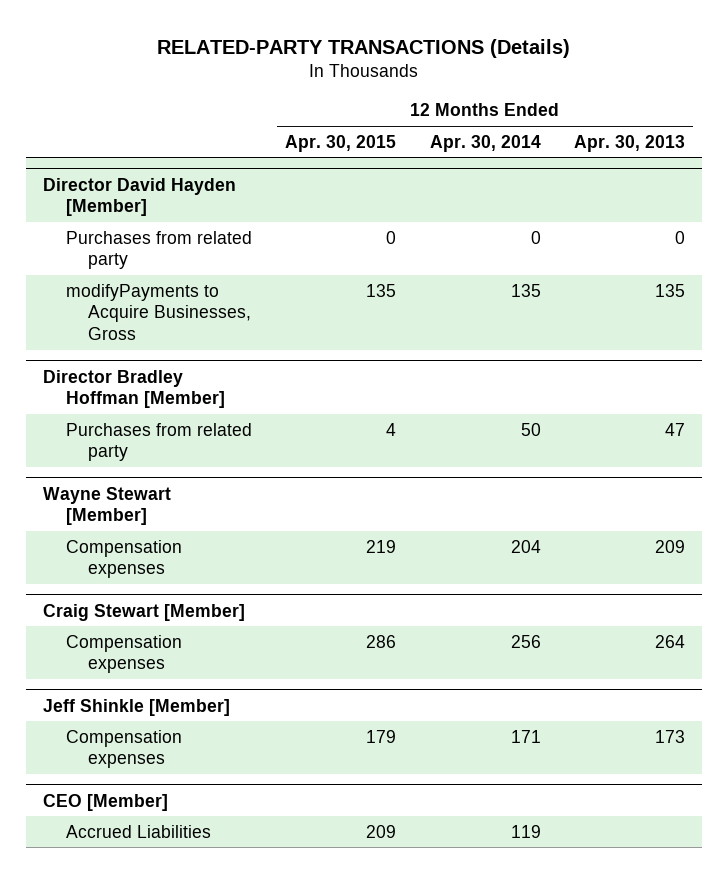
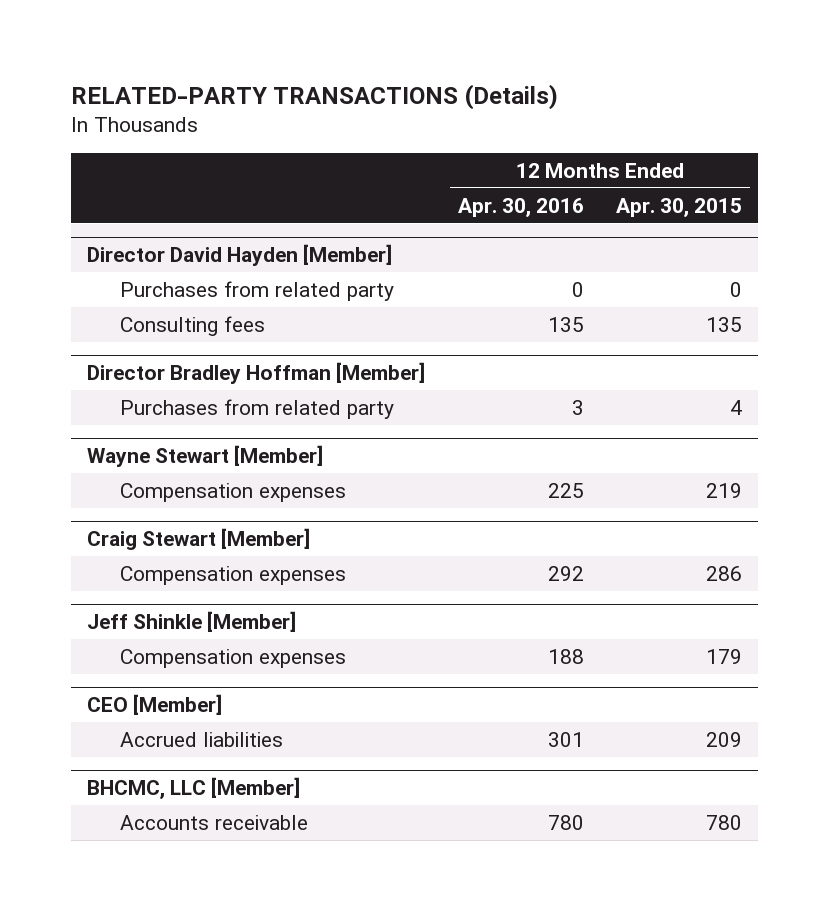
- | 12 Months Ended Apr. 30, 2015 | 12 Months Ended Apr. 30, 2014 | 12 Months Ended Apr. 30, 2013
+ | 12 Months Ended Apr. 30, 2016 | 12 Months Ended Apr. 30, 2015
@ Director David Hayden [Member]
- modifyPayments to Acquire Businesses, Gross | 135 | 135 | 135
+ Consulting fees | 135 | 135
@ CEO [Member]
- Accrued Liabilities | 209 | 119 |
+ Accrued liabilities | 301 | 209
+ BHCMC, LLC [Member]
+ Accounts receivable | 780 | 780

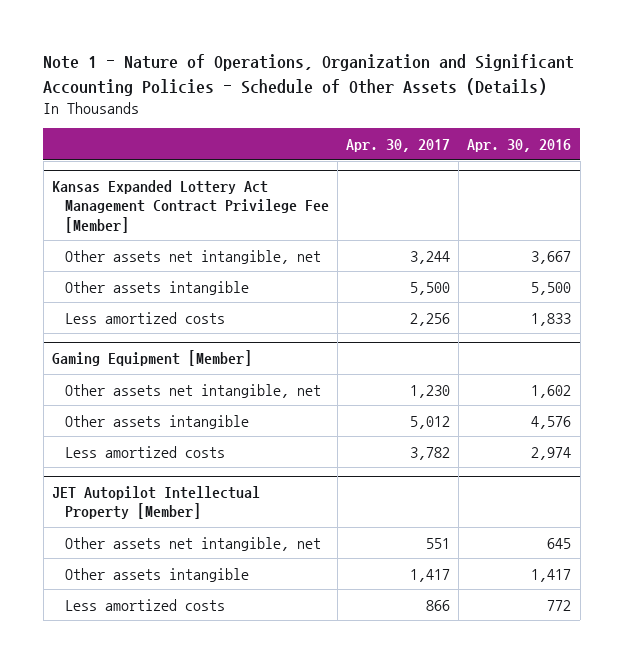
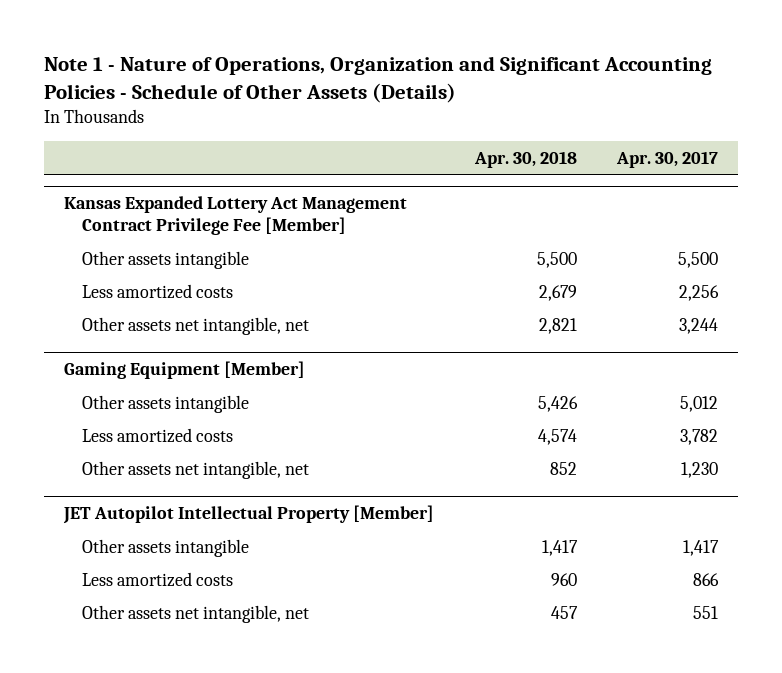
- | Apr. 30, 2017 | Apr. 30, 2016
+ | Apr. 30, 2018 | Apr. 30, 2017
@ Kansas Expanded Lottery Act Management Contract Privilege Fee [Member]
moved down: Other assets net intangible, net | 2,821 | 3,244
@ Gaming Equipment [Member]
moved down: Other assets net intangible, net | 852 | 1,230
@ JET Autopilot Intellectual Property [Member]
moved down: Other assets net intangible, net | 457 | 551

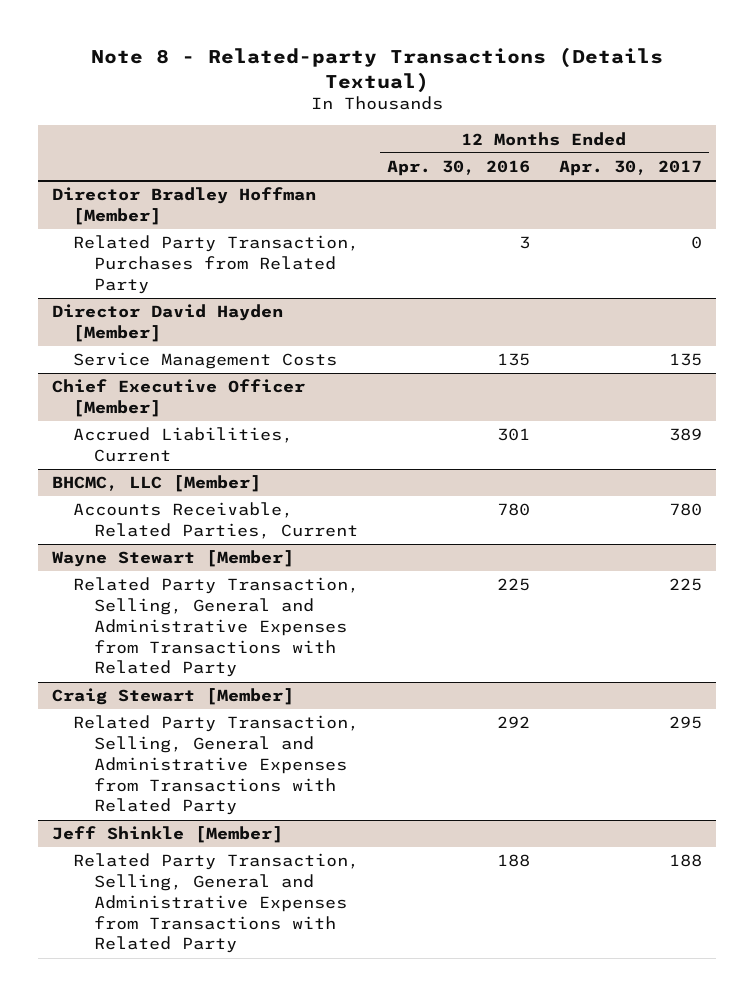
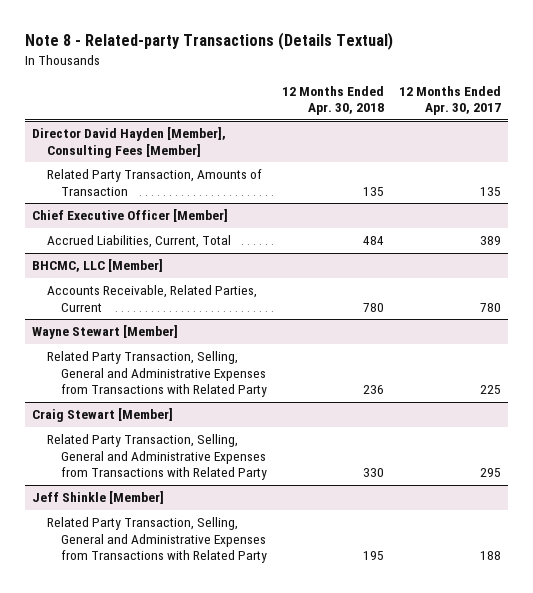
- | 12 Months Ended Apr. 30, 2016 | 12 Months Ended Apr. 30, 2017
+ | 12 Months Ended Apr. 30, 2018 | 12 Months Ended Apr. 30, 2017
- Director Bradley Hoffman [Member]
- Related Party Transaction, Purchases from Related Party | 3 | 0
- Director David Hayden [Member]
- Service Management Costs | 135 | 135
+ Director David Hayden [Member], Consulting Fees [Member]
+ Related Party Transaction, Amounts of Transaction | 135 | 135
@ Chief Executive Officer [Member]
- Accrued Liabilities, Current | 301 | 389
+ Accrued Liabilities, Current, Total | 484 | 389

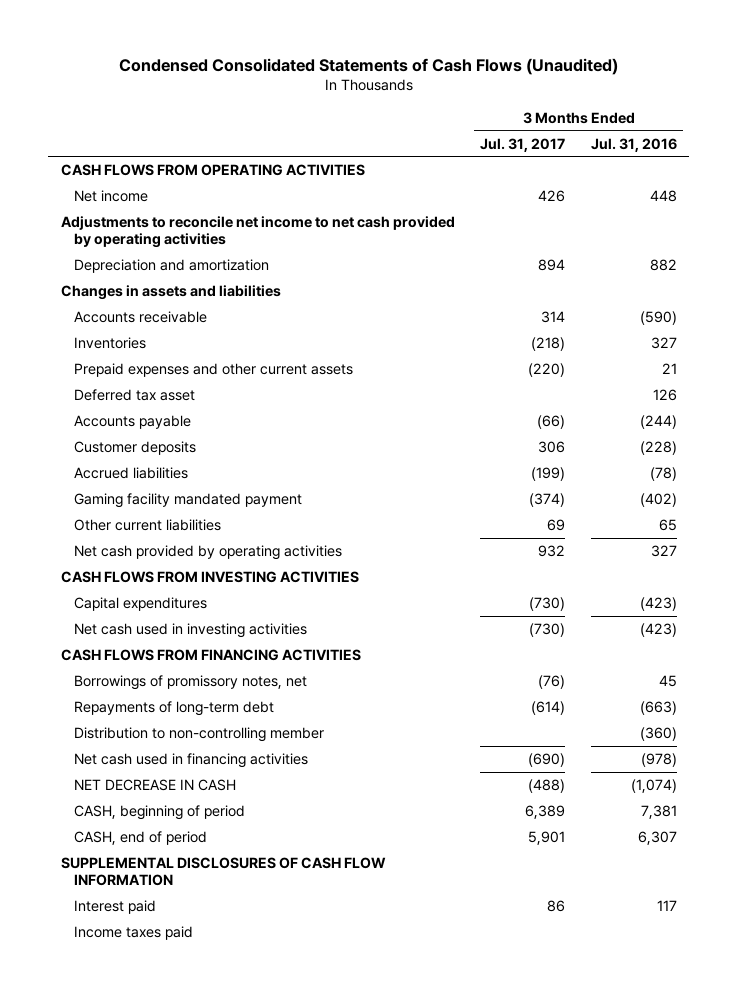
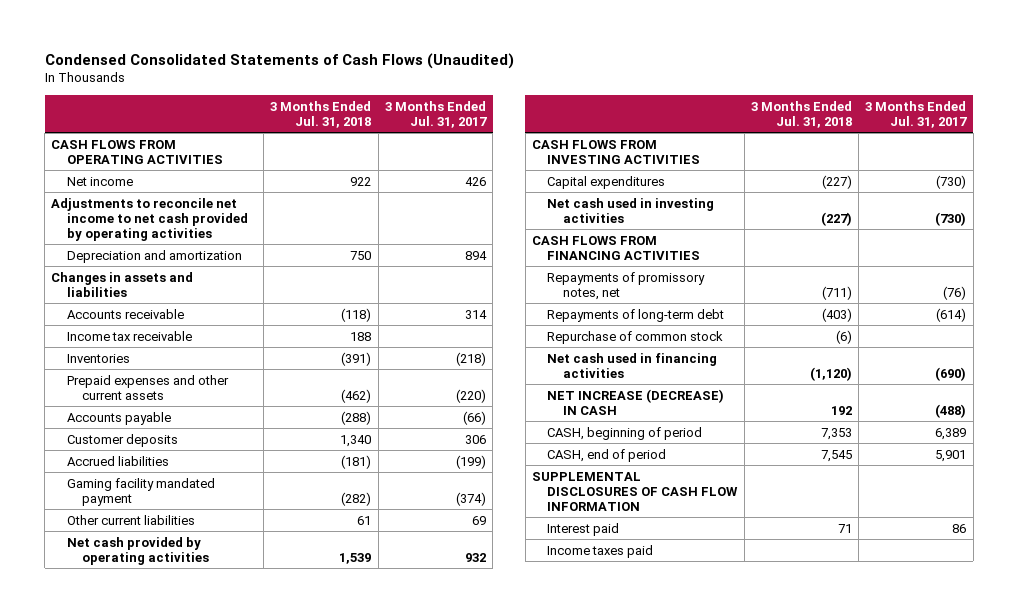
- | 3 Months Ended Jul. 31, 2017 | 3 Months Ended Jul. 31, 2016
+ | 3 Months Ended Jul. 31, 2018 | 3 Months Ended Jul. 31, 2017
+ Income tax receivable | 188 |
- Deferred tax asset | | 126
- Borrowings of promissory notes, net | (76) | 45
+ Repayments of promissory notes, net | (711) | (76)
- Distribution to non-controlling member | | (360)
+ Repurchase of common stock | (6) |
- NET DECREASE IN CASH | (488) | (1,074)
+ NET INCREASE (DECREASE) IN CASH | 192 | (488)

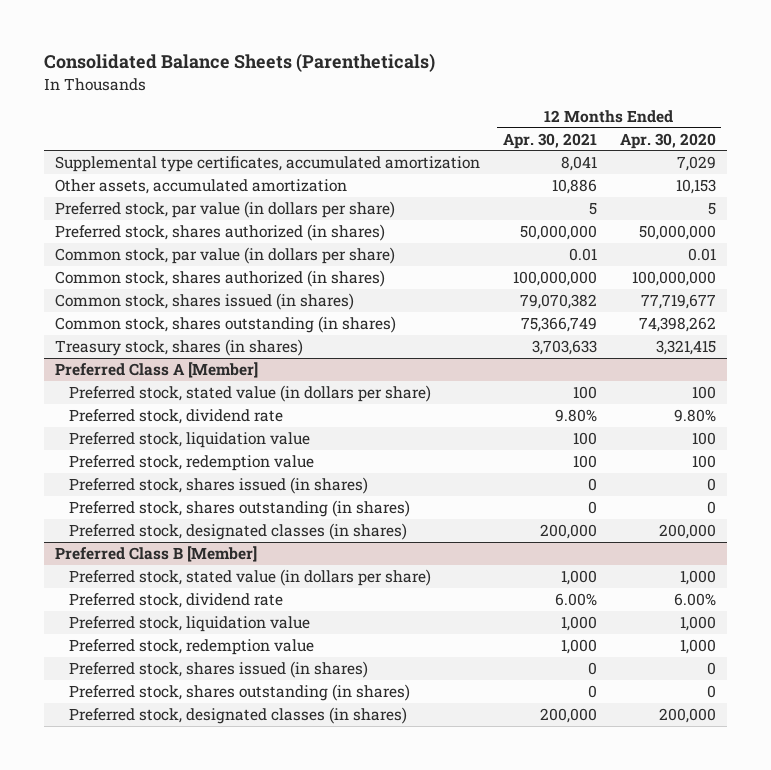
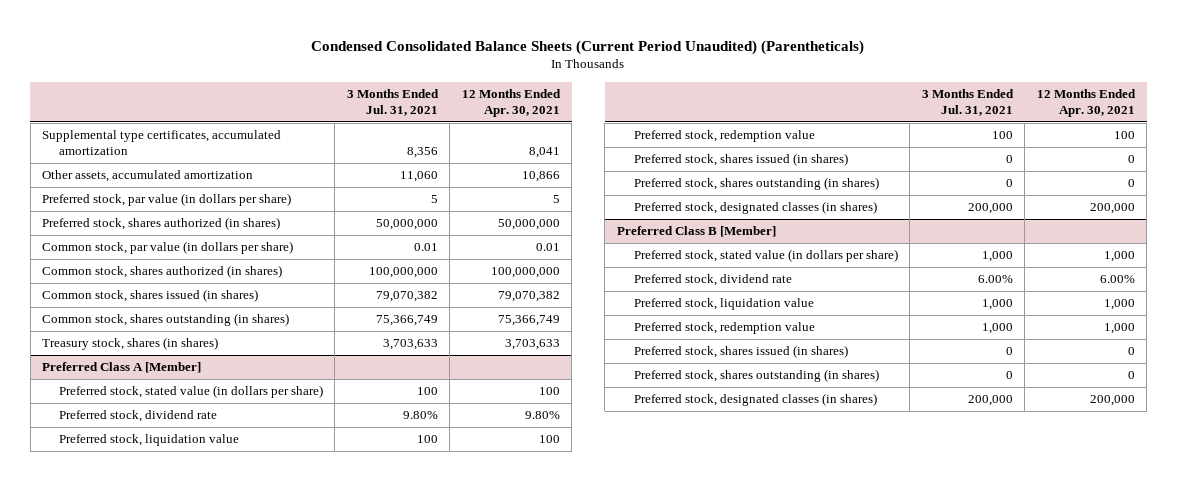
- Consolidated Balance Sheets (Parentheticals)
+ Condensed Consolidated Balance Sheets (Current Period Unaudited) (Parentheticals)
- | 12 Months Ended Apr. 30, 2021 | 12 Months Ended Apr. 30, 2020
+ | 3 Months Ended Jul. 31, 2021 | 12 Months Ended Apr. 30, 2021
- Other assets, accumulated amortization | 10,886 | 10,153
+ Other assets, accumulated amortization | 11,060 | 10,866

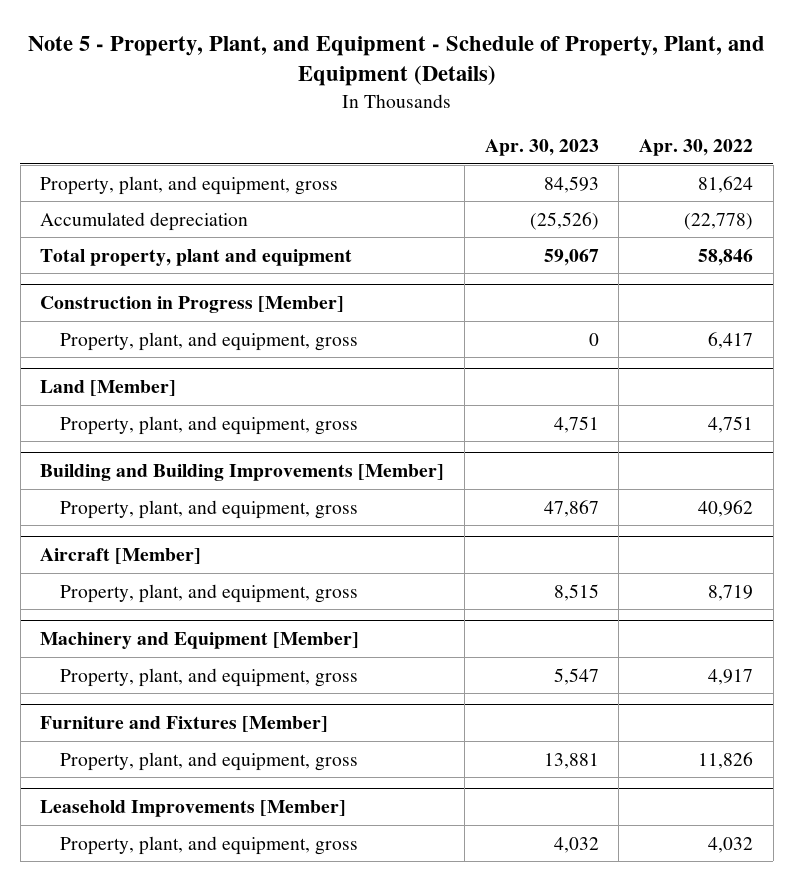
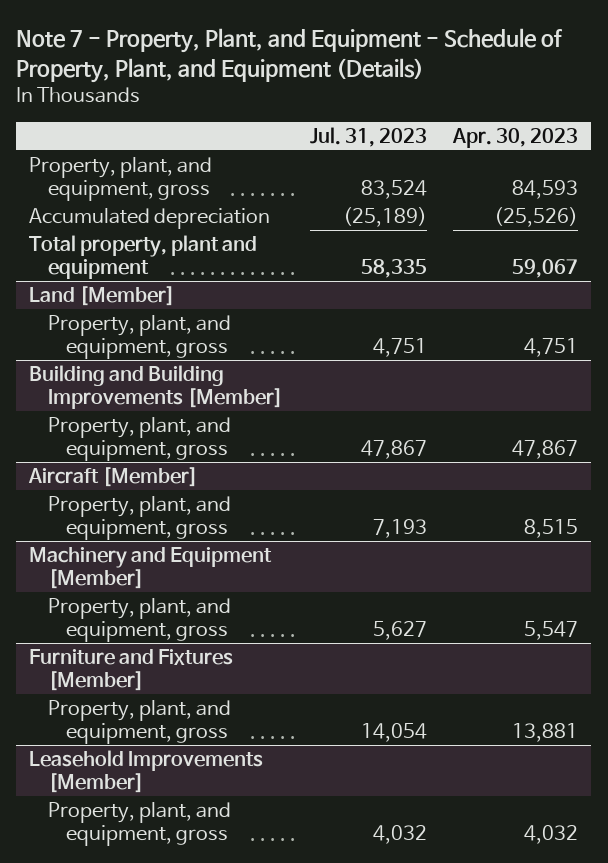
- Note 5 - Property, Plant, and Equipment - Schedule of Property, Plant, and Equipment (Details)
+ Note 7 - Property, Plant, and Equipment - Schedule of Property, Plant, and Equipment (Details)
- | Apr. 30, 2023 | Apr. 30, 2022
+ | Jul. 31, 2023 | Apr. 30, 2023
- Construction in Progress [Member]
- Property, plant, and equipment, gross | 0 | 6,417

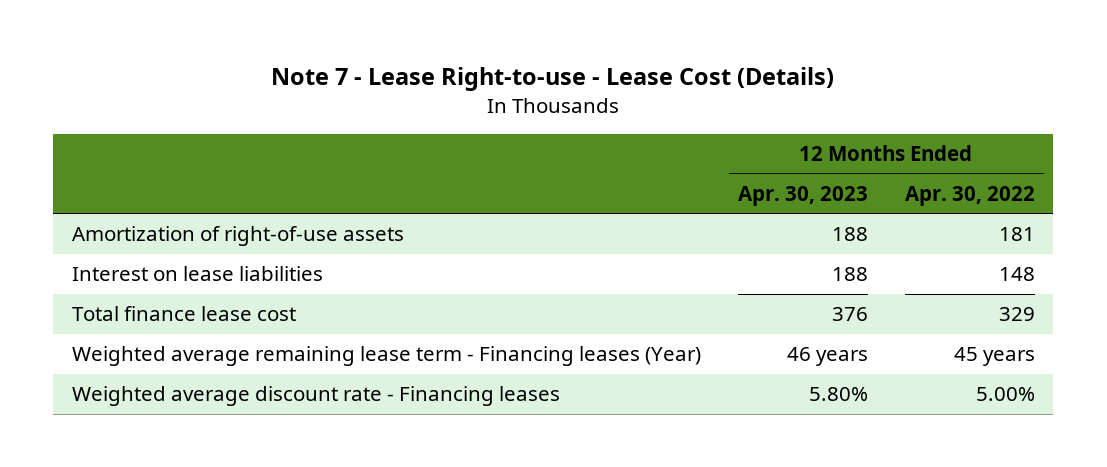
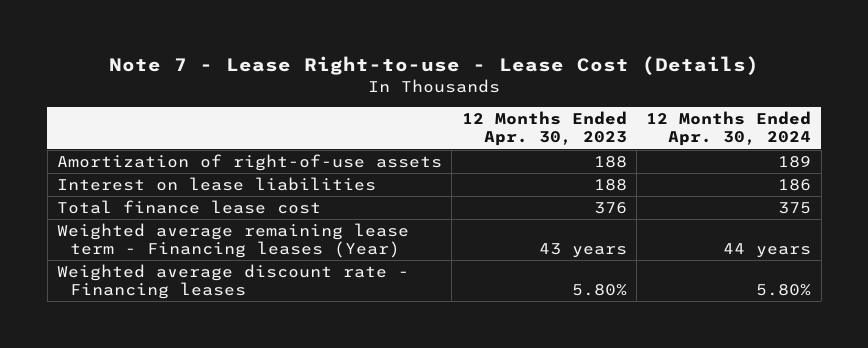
- | 12 Months Ended Apr. 30, 2023 | 12 Months Ended Apr. 30, 2022
+ | 12 Months Ended Apr. 30, 2023 | 12 Months Ended Apr. 30, 2024
- Weighted average remaining lease term - Financing leases (Year) | 46 years | 45 years
+ Weighted average remaining lease term - Financing leases (Year) | 43 years | 44 years

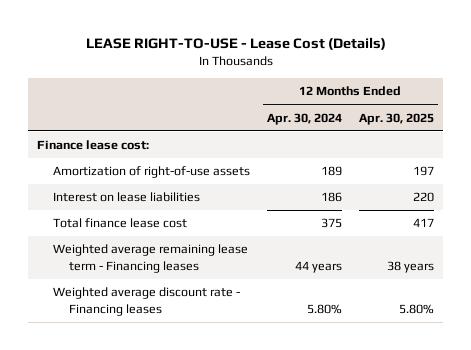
- Note 7 - Lease Right-to-use - Lease Cost (Details)
+ LEASE RIGHT-TO-USE - Lease Cost (Details)
- | 12 Months Ended Apr. 30, 2023 | 12 Months Ended Apr. 30, 2024
+ | 12 Months Ended Apr. 30, 2024 | 12 Months Ended Apr. 30, 2025
+ Finance lease cost:
- Weighted average remaining lease term - Financing leases (Year) | 43 years | 44 years
+ Weighted average remaining lease term - Financing leases | 44 years | 38 years

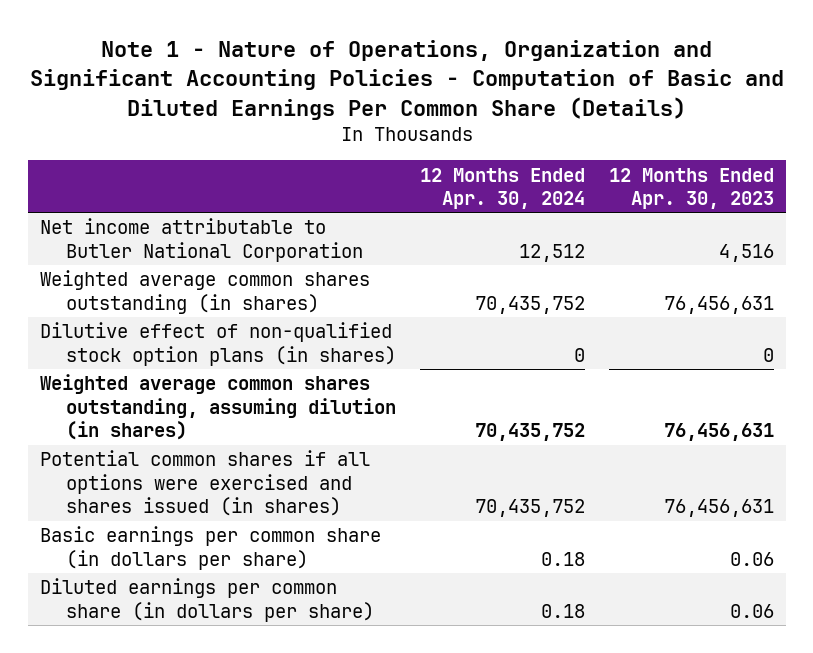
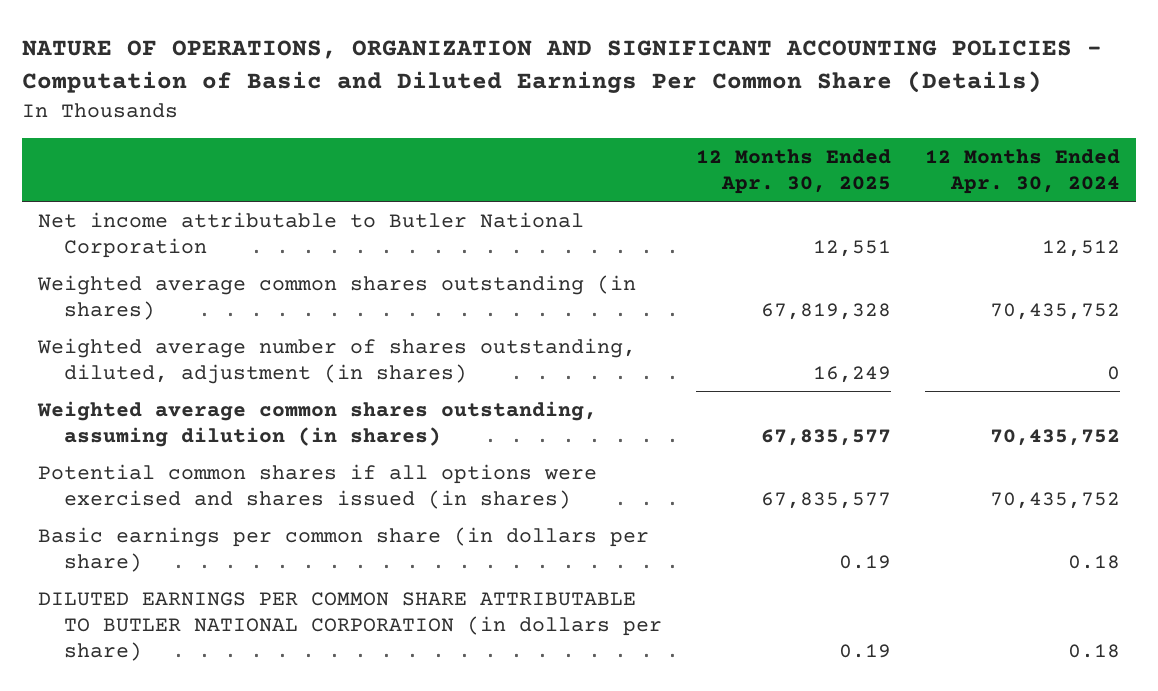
- Note 1 - Nature of Operations, Organization and Significant Accounting Policies - Computation of Basic and Diluted Earnings Per Common Share (Details)
+ NATURE OF OPERATIONS, ORGANIZATION AND SIGNIFICANT ACCOUNTING POLICIES - Computation of Basic and Diluted Earnings Per Common Share (Details)
- | 12 Months Ended Apr. 30, 2024 | 12 Months Ended Apr. 30, 2023
+ | 12 Months Ended Apr. 30, 2025 | 12 Months Ended Apr. 30, 2024
- Dilutive effect of non-qualified stock option plans (in shares) | 0 | 0
+ Weighted average number of shares outstanding, diluted, adjustment (in shares) | 16,249 | 0
- Diluted earnings per common share (in dollars per share) | 0.18 | 0.06
+ DILUTED EARNINGS PER COMMON SHARE ATTRIBUTABLE TO BUTLER NATIONAL CORPORATION (in dollars per share) | 0.19 | 0.18

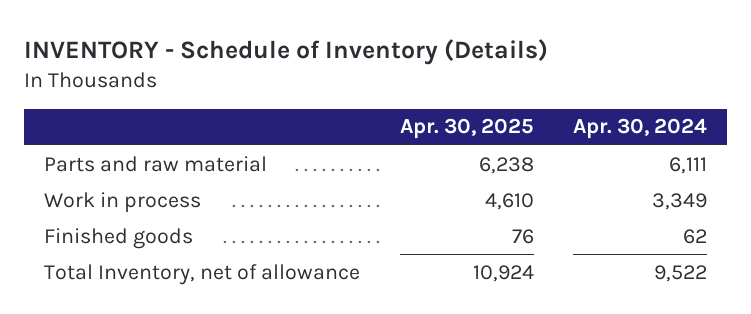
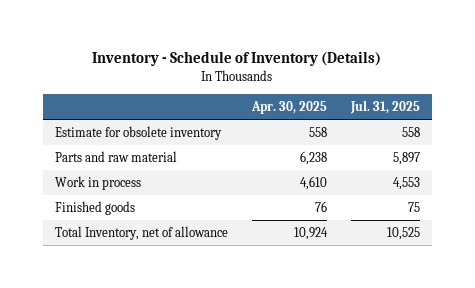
- INVENTORY - Schedule of Inventory (Details)
+ Inventory - Schedule of Inventory (Details)
- | Apr. 30, 2025 | Apr. 30, 2024
+ | Apr. 30, 2025 | Jul. 31, 2025
+ Estimate for obsolete inventory | 558 | 558

